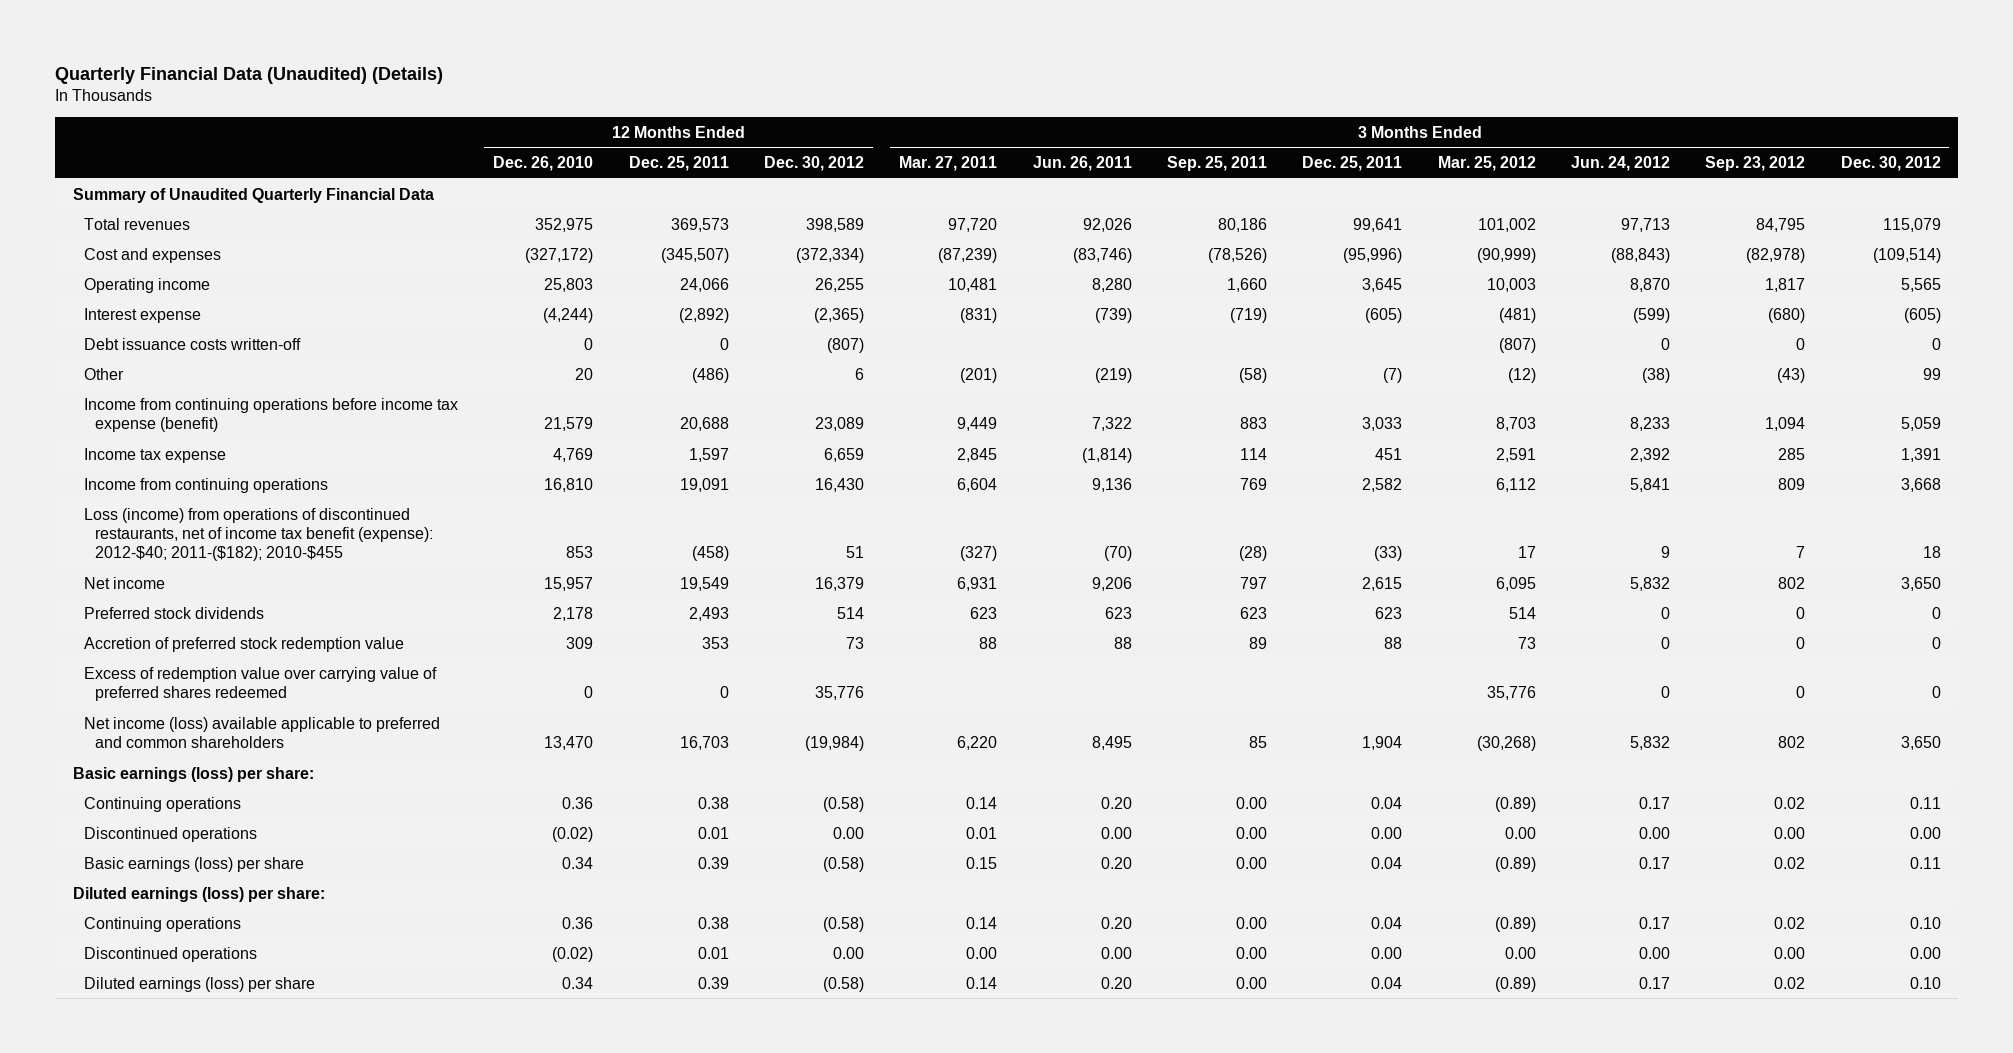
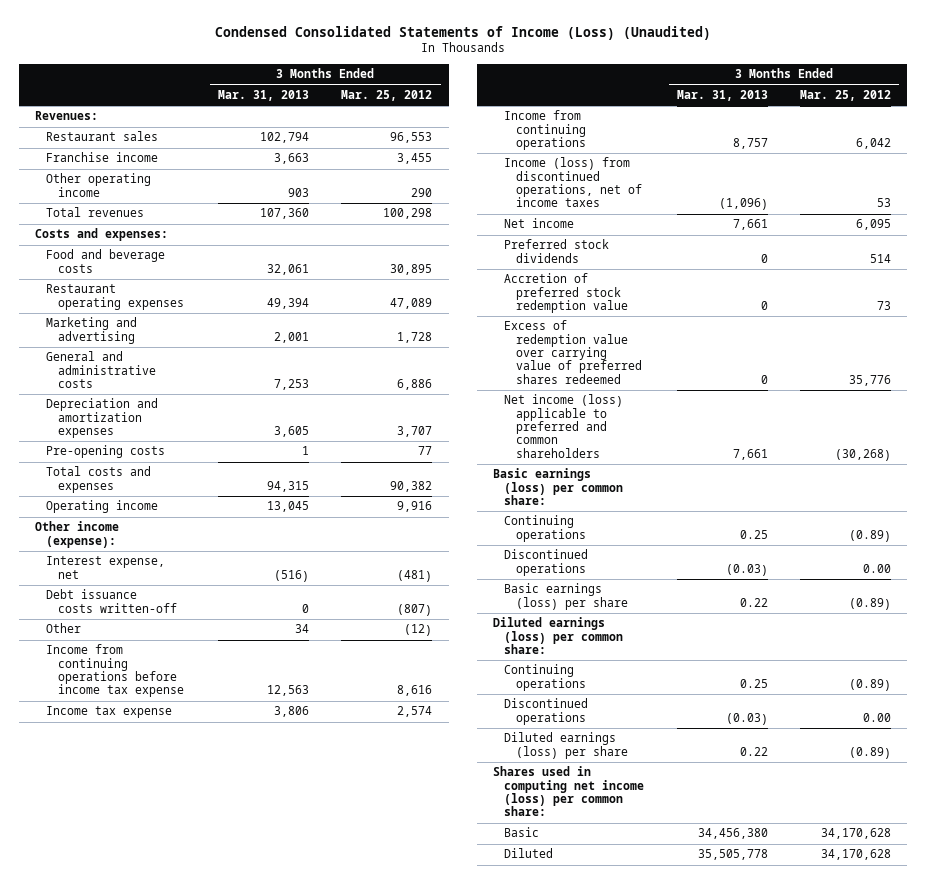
- Quarterly Financial Data (Unaudited) (Details)
+ Condensed Consolidated Statements of Income (Loss) (Unaudited)
- | 12 Months Ended Dec. 26, 2010 | 12 Months Ended Dec. 25, 2011 | 12 Months Ended Dec. 30, 2012 | 3 Months Ended Mar. 27, 2011 | 3 Months Ended Jun. 26, 2011 | 3 Months Ended Sep. 25, 2011 | 3 Months Ended Dec. 25, 2011 | 3 Months Ended Mar. 25, 2012 | 3 Months Ended Jun. 24, 2012 | 3 Months Ended Sep. 23, 2012 | 3 Months Ended Dec. 30, 2012
+ | 3 Months Ended Mar. 31, 2013 | 3 Months Ended Mar. 25, 2012
- Summary of Unaudited Quarterly Financial Data
- Total revenues | 352,975 | 369,573 | 398,589 | 97,720 | 92,026 | 80,186 | 99,641 | 101,002 | 97,713 | 84,795 | 115,079
- Cost and expenses | (327,172) | (345,507) | (372,334) | (87,239) | (83,746) | (78,526) | (95,996) | (90,999) | (88,843) | (82,978) | (109,514)
- Operating income | 25,803 | 24,066 | 26,255 | 10,481 | 8,280 | 1,660 | 3,645 | 10,003 | 8,870 | 1,817 | 5,565
- Interest expense | (4,244) | (2,892) | (2,365) | (831) | (739) | (719) | (605) | (481) | (599) | (680) | (605)
+ Revenues:
+ Restaurant sales | 102,794 | 96,553
+ Franchise income | 3,663 | 3,455
+ Other operating income | 903 | 290
+ Total revenues | 107,360 | 100,298
+ Costs and expenses:
+ Food and beverage costs | 32,061 | 30,895
+ Restaurant operating expenses | 49,394 | 47,089
+ Marketing and advertising | 2,001 | 1,728
+ General and administrative costs | 7,253 | 6,886
+ Depreciation and amortization expenses | 3,605 | 3,707
+ Pre-opening costs | 1 | 77
+ Total costs and expenses | 94,315 | 90,382
+ Operating income | 13,045 | 9,916
+ Other income (expense):
+ Interest expense, net | (516) | (481)
- Income from continuing operations before income tax expense (benefit) | 21,579 | 20,688 | 23,089 | 9,449 | 7,322 | 883 | 3,033 | 8,703 | 8,233 | 1,094 | 5,059
- Income tax expense | 4,769 | 1,597 | 6,659 | 2,845 | (1,814) | 114 | 451 | 2,591 | 2,392 | 285 | 1,391
- Income from continuing operations | 16,810 | 19,091 | 16,430 | 6,604 | 9,136 | 769 | 2,582 | 6,112 | 5,841 | 809 | 3,668
- Loss (income) from operations of discontinued restaurants, net of income tax benefit (expense): 2012-$40; 2011-($182); 2010-$455 | 853 | (458) | 51 | (327) | (70) | (28) | (33) | 17 | 9 | 7 | 18
+ Income from continuing operations before income tax expense | 12,563 | 8,616
+ Income tax expense | 3,806 | 2,574
+ Income from continuing operations | 8,757 | 6,042
+ Income (loss) from discontinued operations, net of income taxes | (1,096) | 53
- Net income (loss) available applicable to preferred and common shareholders | 13,470 | 16,703 | (19,984) | 6,220 | 8,495 | 85 | 1,904 | (30,268) | 5,832 | 802 | 3,650
- Basic earnings (loss) per share:
+ Net income (loss) applicable to preferred and common shareholders | 7,661 | (30,268)
+ Basic earnings (loss) per common share:
- Diluted earnings (loss) per share:
+ Diluted earnings (loss) per common share:
+ Shares used in computing net income (loss) per common share:
+ Basic | 34,456,380 | 34,170,628
+ Diluted | 35,505,778 | 34,170,628

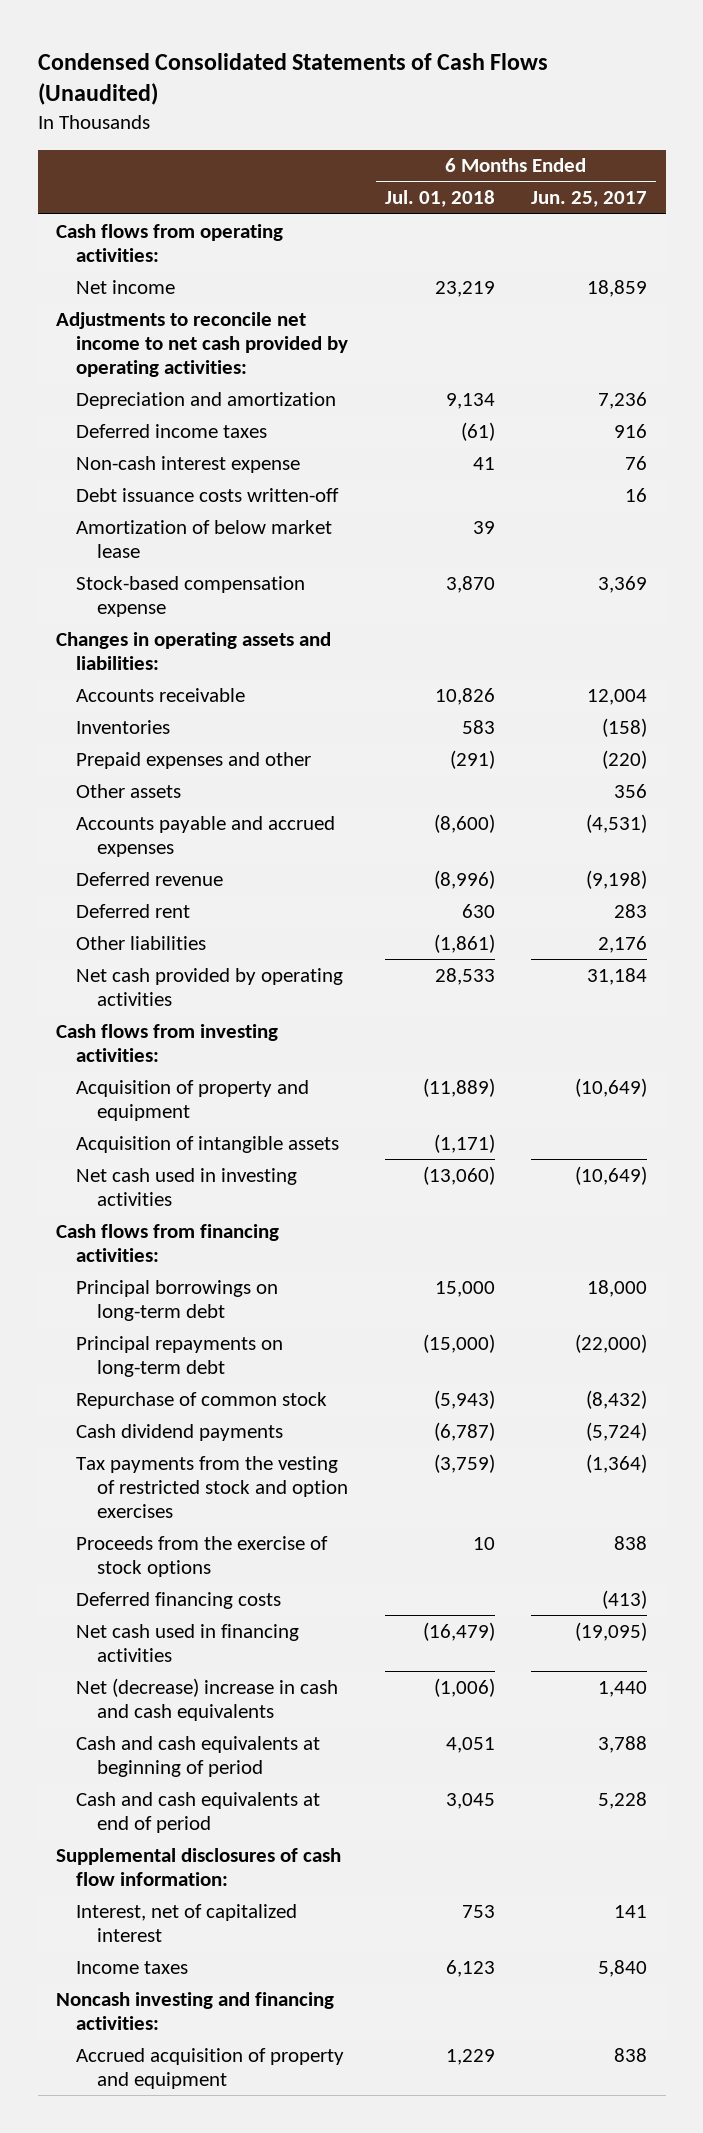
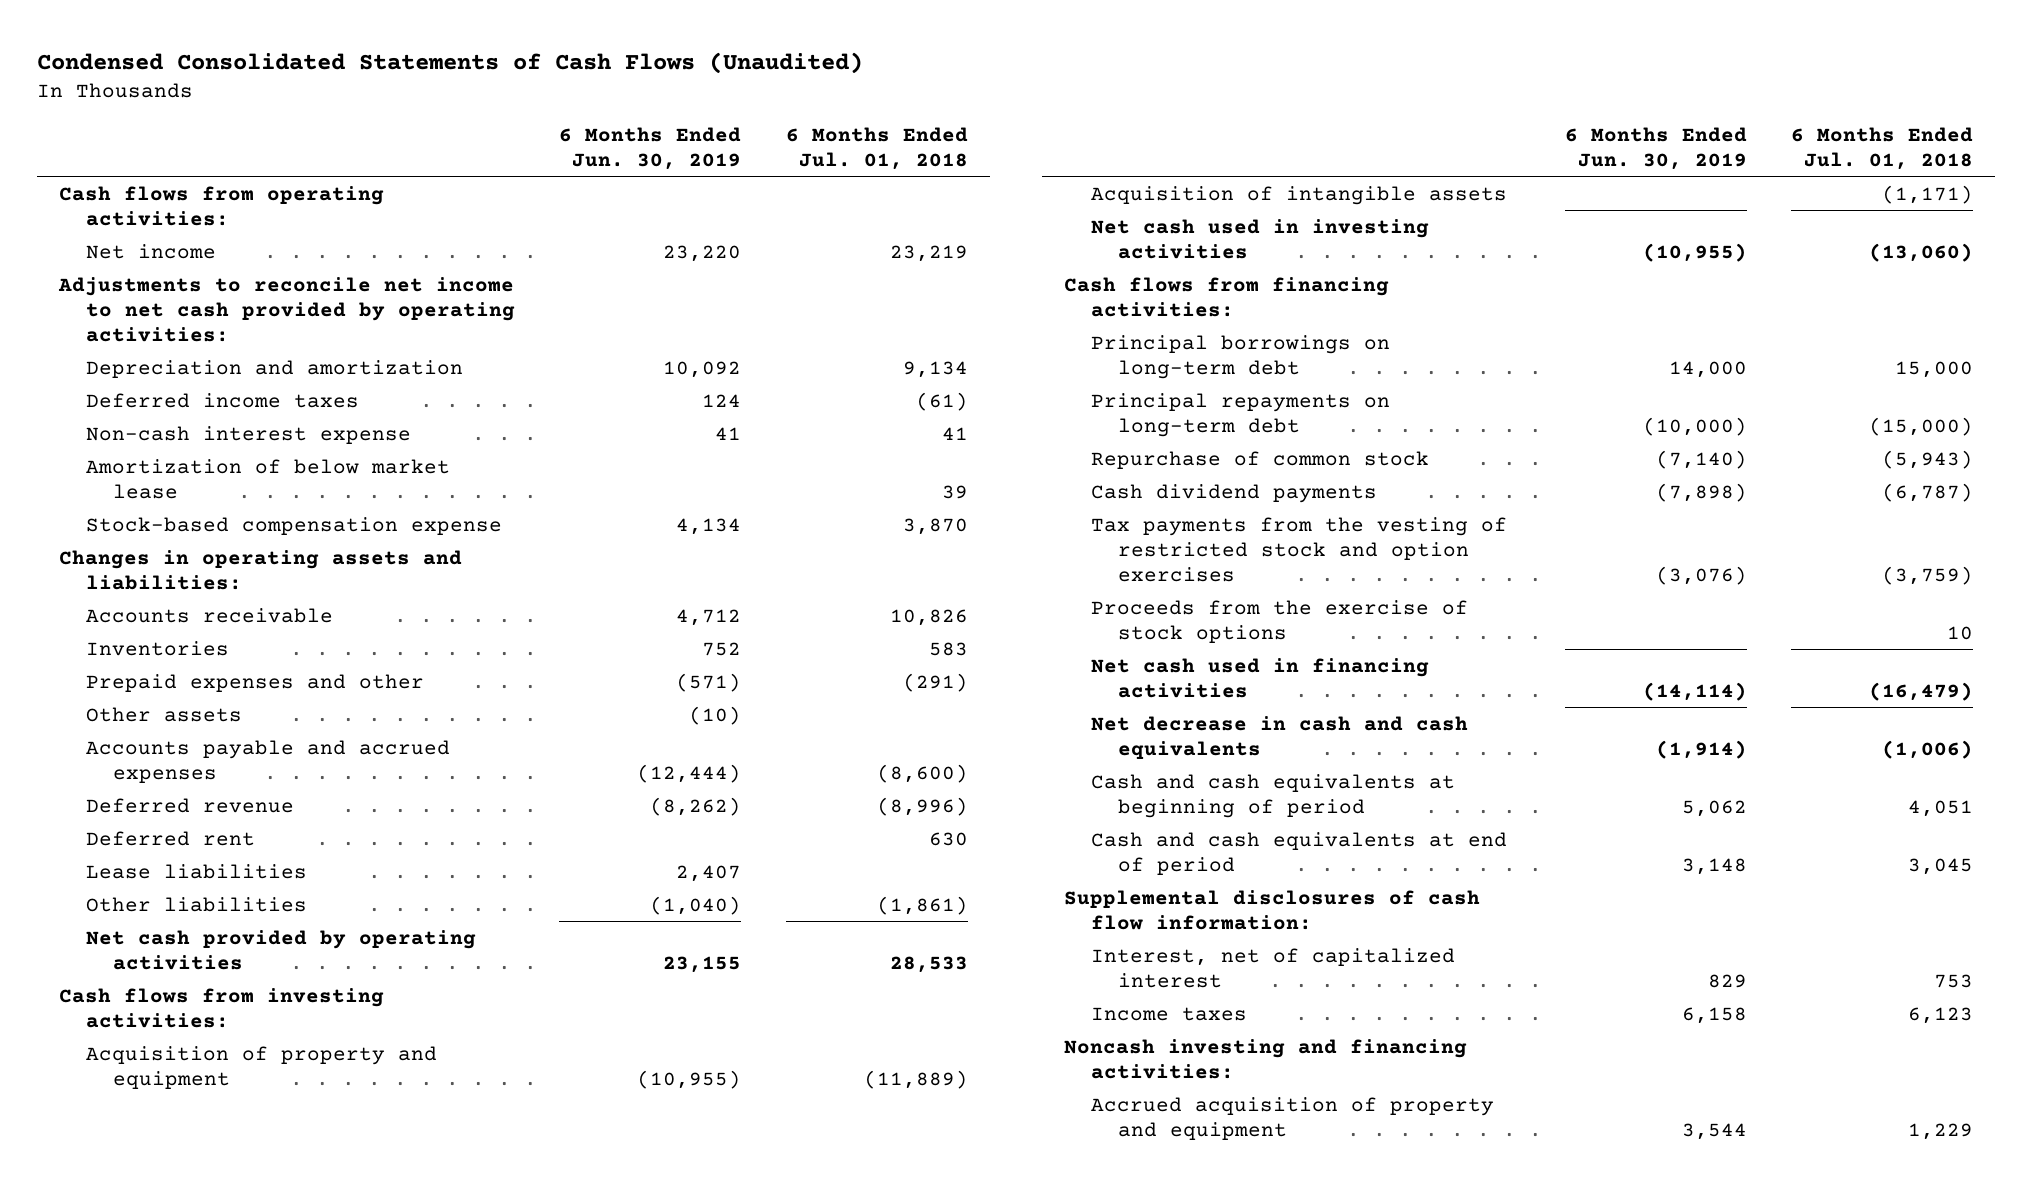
- | 6 Months Ended Jul. 01, 2018 | 6 Months Ended Jun. 25, 2017
+ | 6 Months Ended Jun. 30, 2019 | 6 Months Ended Jul. 01, 2018
- Debt issuance costs written-off | | 16
+ Lease liabilities | 2,407 |
- Deferred financing costs | | (413)
- Net (decrease) increase in cash and cash equivalents | (1,006) | 1,440
+ Net decrease in cash and cash equivalents | (1,914) | (1,006)

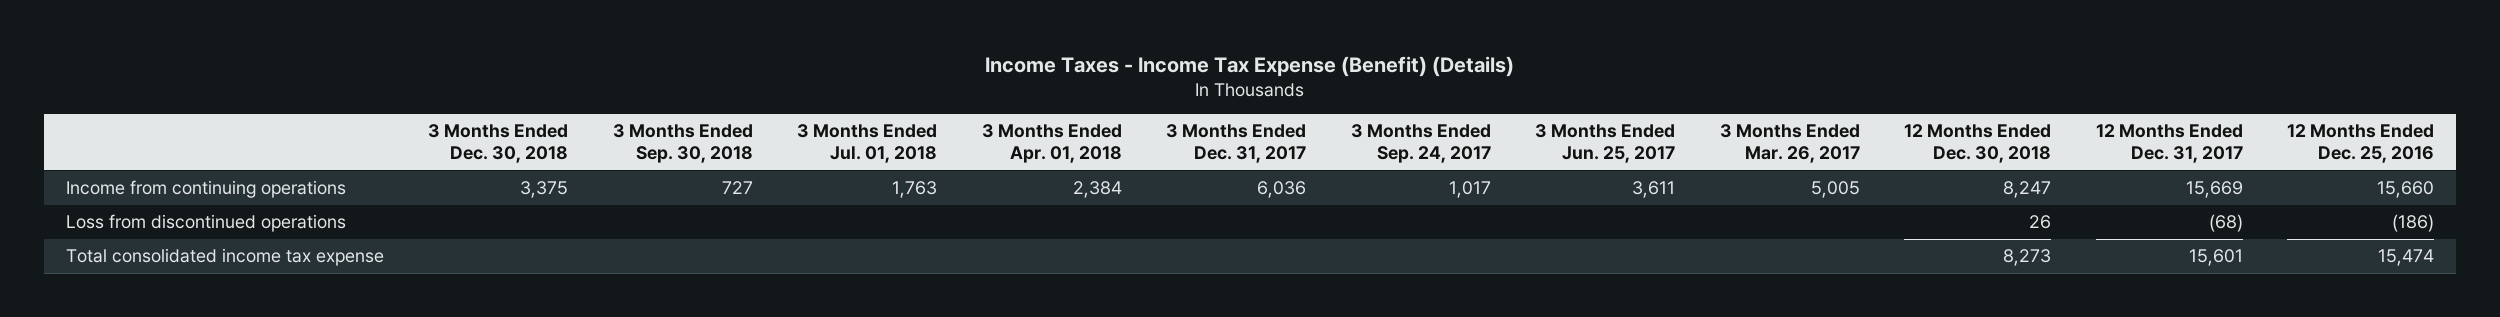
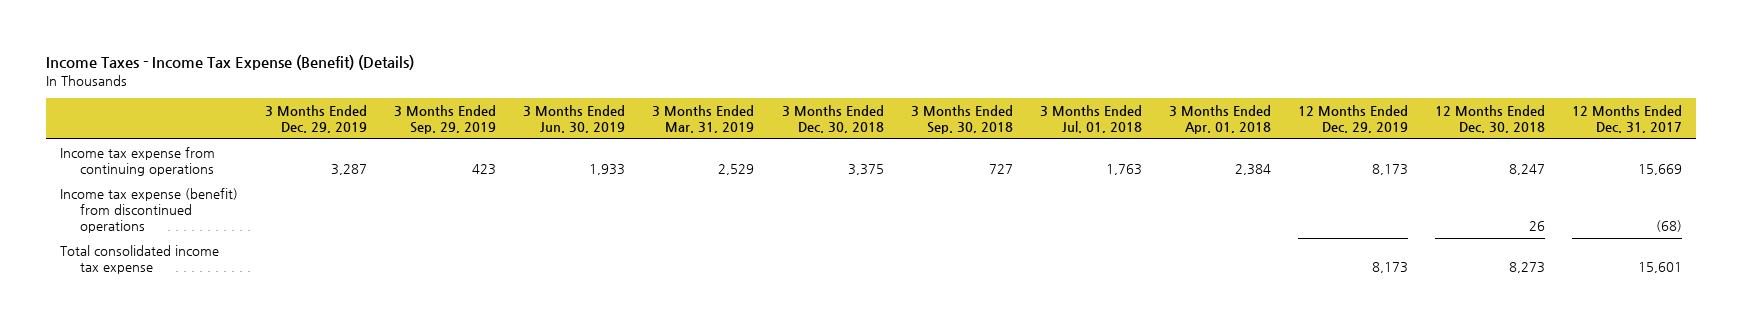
- | 3 Months Ended Dec. 30, 2018 | 3 Months Ended Sep. 30, 2018 | 3 Months Ended Jul. 01, 2018 | 3 Months Ended Apr. 01, 2018 | 3 Months Ended Dec. 31, 2017 | 3 Months Ended Sep. 24, 2017 | 3 Months Ended Jun. 25, 2017 | 3 Months Ended Mar. 26, 2017 | 12 Months Ended Dec. 30, 2018 | 12 Months Ended Dec. 31, 2017 | 12 Months Ended Dec. 25, 2016
+ | 3 Months Ended Dec. 29, 2019 | 3 Months Ended Sep. 29, 2019 | 3 Months Ended Jun. 30, 2019 | 3 Months Ended Mar. 31, 2019 | 3 Months Ended Dec. 30, 2018 | 3 Months Ended Sep. 30, 2018 | 3 Months Ended Jul. 01, 2018 | 3 Months Ended Apr. 01, 2018 | 12 Months Ended Dec. 29, 2019 | 12 Months Ended Dec. 30, 2018 | 12 Months Ended Dec. 31, 2017
- Income from continuing operations | 3,375 | 727 | 1,763 | 2,384 | 6,036 | 1,017 | 3,611 | 5,005 | 8,247 | 15,669 | 15,660
- Loss from discontinued operations | | | | | | | | | 26 | (68) | (186)
+ Income tax expense from continuing operations | 3,287 | 423 | 1,933 | 2,529 | 3,375 | 727 | 1,763 | 2,384 | 8,173 | 8,247 | 15,669
+ Income tax expense (benefit) from discontinued operations | | | | | | | | | | 26 | (68)

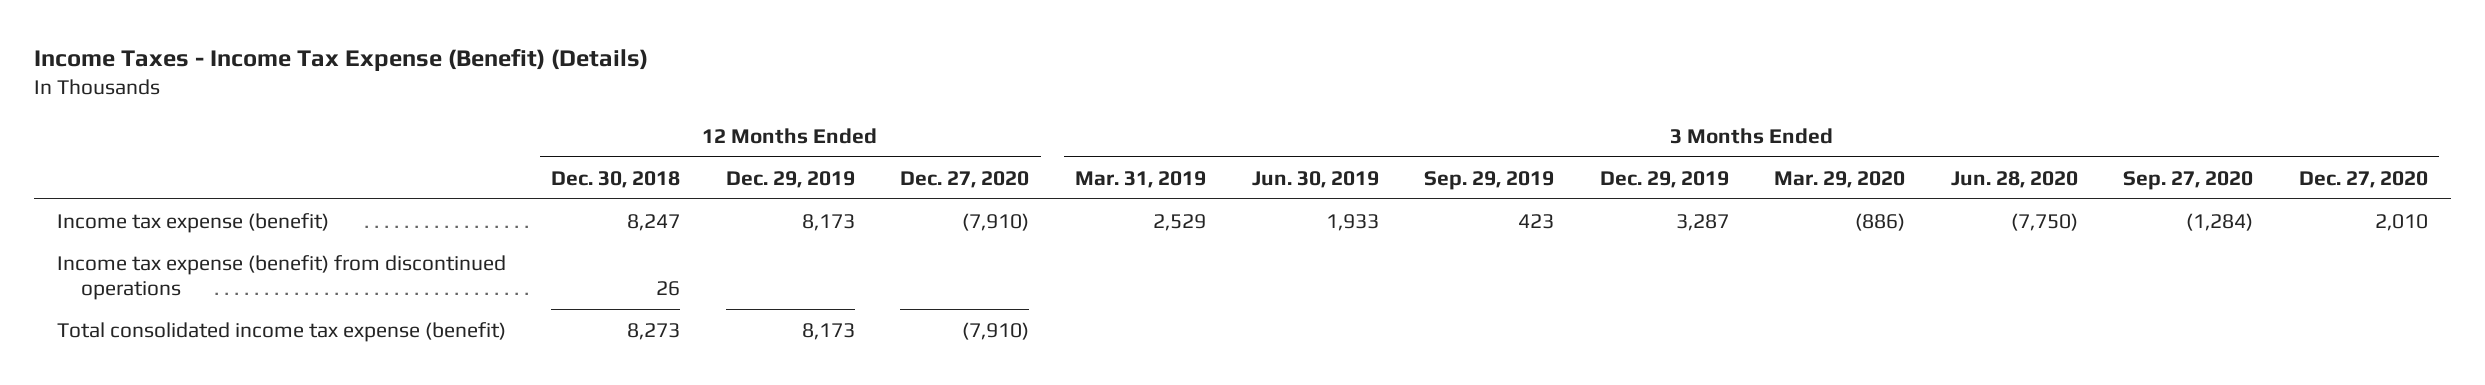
- | 3 Months Ended Dec. 29, 2019 | 3 Months Ended Sep. 29, 2019 | 3 Months Ended Jun. 30, 2019 | 3 Months Ended Mar. 31, 2019 | 3 Months Ended Dec. 30, 2018 | 3 Months Ended Sep. 30, 2018 | 3 Months Ended Jul. 01, 2018 | 3 Months Ended Apr. 01, 2018 | 12 Months Ended Dec. 29, 2019 | 12 Months Ended Dec. 30, 2018 | 12 Months Ended Dec. 31, 2017
+ | 12 Months Ended Dec. 30, 2018 | 12 Months Ended Dec. 29, 2019 | 12 Months Ended Dec. 27, 2020 | 3 Months Ended Mar. 31, 2019 | 3 Months Ended Jun. 30, 2019 | 3 Months Ended Sep. 29, 2019 | 3 Months Ended Dec. 29, 2019 | 3 Months Ended Mar. 29, 2020 | 3 Months Ended Jun. 28, 2020 | 3 Months Ended Sep. 27, 2020 | 3 Months Ended Dec. 27, 2020
- Income tax expense from continuing operations | 3,287 | 423 | 1,933 | 2,529 | 3,375 | 727 | 1,763 | 2,384 | 8,173 | 8,247 | 15,669
+ Income tax expense (benefit) | 8,247 | 8,173 | (7,910) | 2,529 | 1,933 | 423 | 3,287 | (886) | (7,750) | (1,284) | 2,010
- Total consolidated income tax expense | | | | | | | | | 8,173 | 8,273 | 15,601
+ Total consolidated income tax expense (benefit) | 8,273 | 8,173 | (7,910) | | | | | | | |

